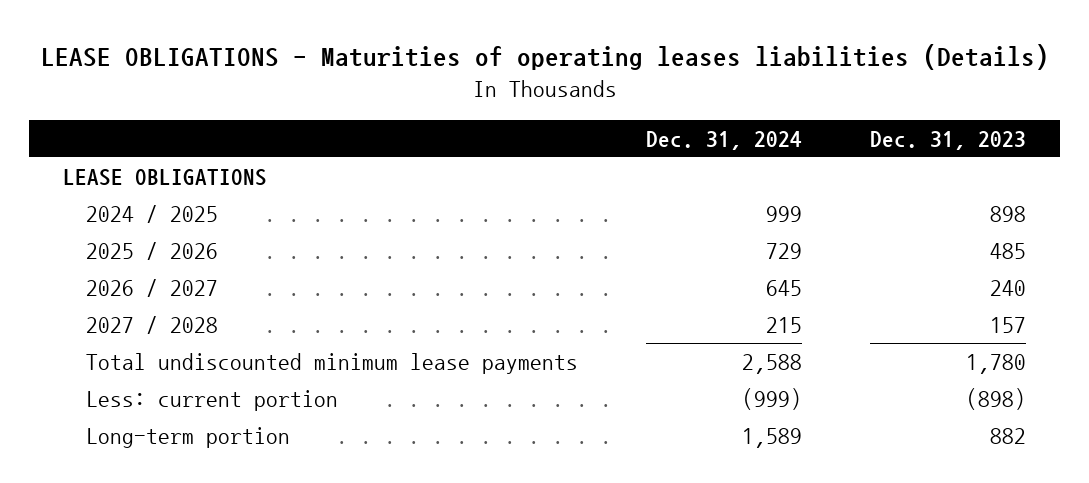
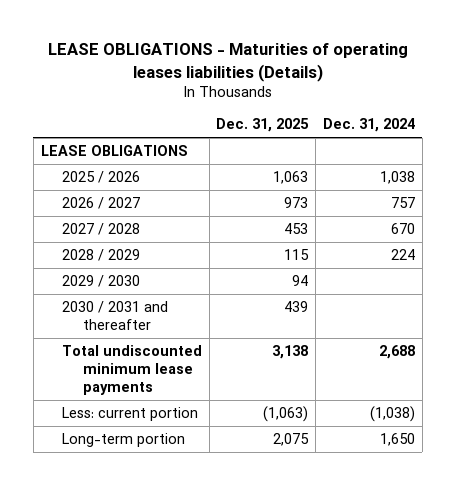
- | Dec. 31, 2024 | Dec. 31, 2023
+ | Dec. 31, 2025 | Dec. 31, 2024
- 2024 / 2025 | 999 | 898
- 2025 / 2026 | 729 | 485
- 2026 / 2027 | 645 | 240
- 2027 / 2028 | 215 | 157
- Total undiscounted minimum lease payments | 2,588 | 1,780
- Less: current portion | (999) | (898)
- Long-term portion | 1,589 | 882
+ 2025 / 2026 | 1,063 | 1,038
+ 2026 / 2027 | 973 | 757
+ 2027 / 2028 | 453 | 670
+ 2028 / 2029 | 115 | 224
+ 2029 / 2030 | 94 |
+ 2030 / 2031 and thereafter | 439 |
+ Total undiscounted minimum lease payments | 3,138 | 2,688
+ Less: current portion | (1,063) | (1,038)
+ Long-term portion | 2,075 | 1,650

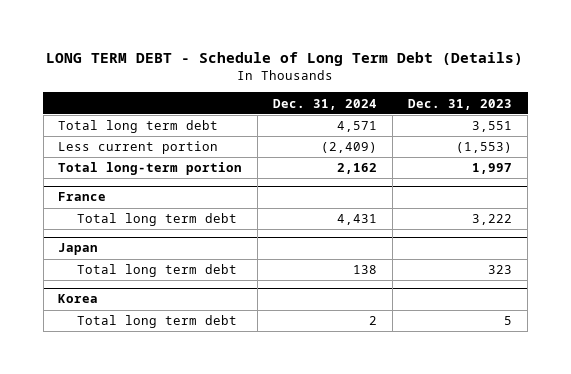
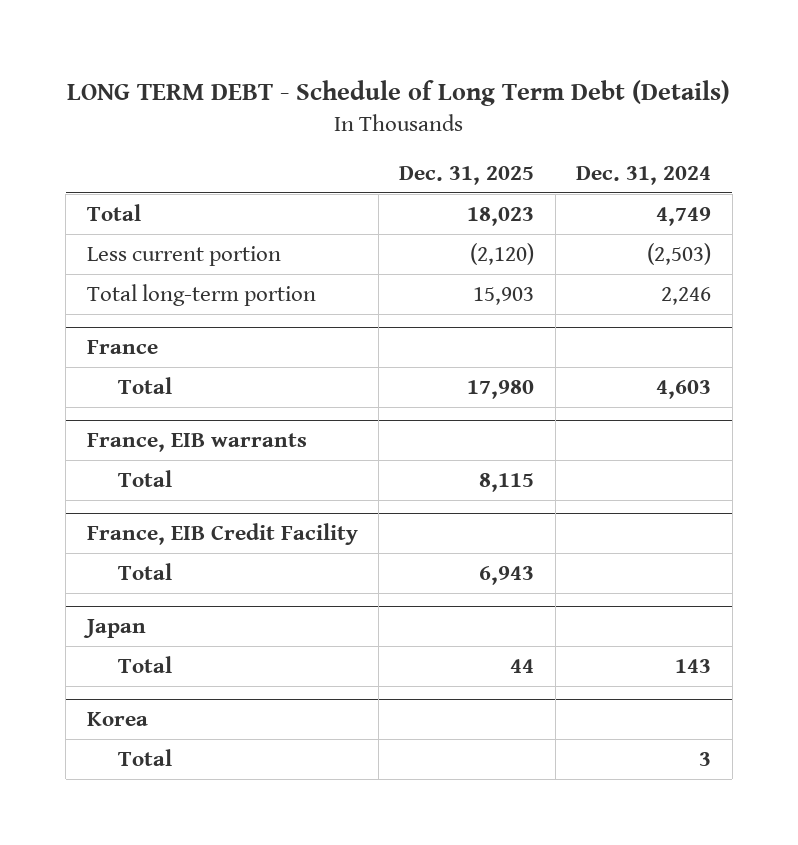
- | Dec. 31, 2024 | Dec. 31, 2023
+ | Dec. 31, 2025 | Dec. 31, 2024
- Total long term debt | 4,571 | 3,551
- Less current portion | (2,409) | (1,553)
- Total long-term portion | 2,162 | 1,997
+ Total | 18,023 | 4,749
+ Less current portion | (2,120) | (2,503)
+ Total long-term portion | 15,903 | 2,246
@ France
- Total long term debt | 4,431 | 3,222
+ Total | 17,980 | 4,603
+ France, EIB warrants
+ Total | 8,115 |
+ France, EIB Credit Facility
+ Total | 6,943 |
@ Japan
- Total long term debt | 138 | 323
+ Total | 44 | 143
@ Korea
- Total long term debt | 2 | 5
+ Total | | 3

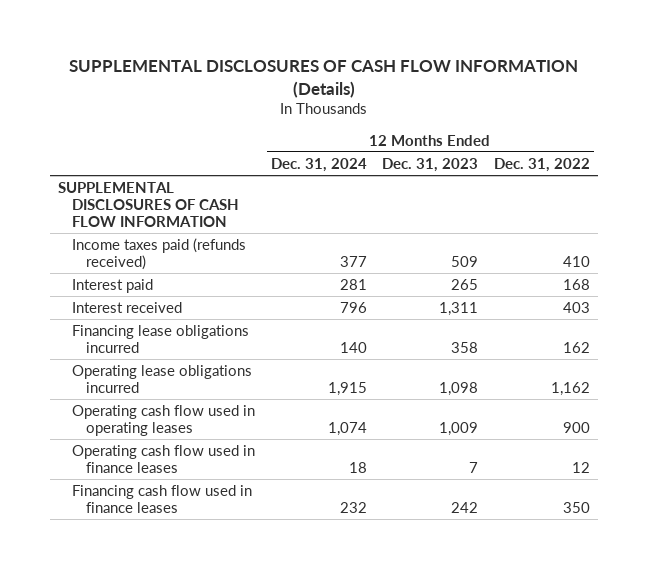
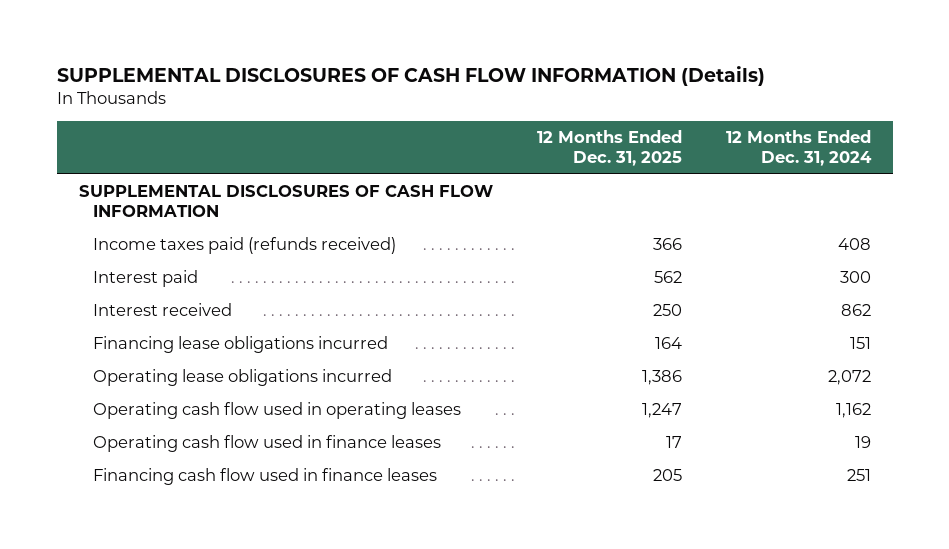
- | 12 Months Ended Dec. 31, 2024 | 12 Months Ended Dec. 31, 2023 | 12 Months Ended Dec. 31, 2022
+ | 12 Months Ended Dec. 31, 2025 | 12 Months Ended Dec. 31, 2024
- Income taxes paid (refunds received) | 377 | 509 | 410
- Interest paid | 281 | 265 | 168
- Interest received | 796 | 1,311 | 403
- Financing lease obligations incurred | 140 | 358 | 162
- Operating lease obligations incurred | 1,915 | 1,098 | 1,162
- Operating cash flow used in operating leases | 1,074 | 1,009 | 900
- Operating cash flow used in finance leases | 18 | 7 | 12
- Financing cash flow used in finance leases | 232 | 242 | 350
+ Income taxes paid (refunds received) | 366 | 408
+ Interest paid | 562 | 300
+ Interest received | 250 | 862
+ Financing lease obligations incurred | 164 | 151
+ Operating lease obligations incurred | 1,386 | 2,072
+ Operating cash flow used in operating leases | 1,247 | 1,162
+ Operating cash flow used in finance leases | 17 | 19
+ Financing cash flow used in finance leases | 205 | 251

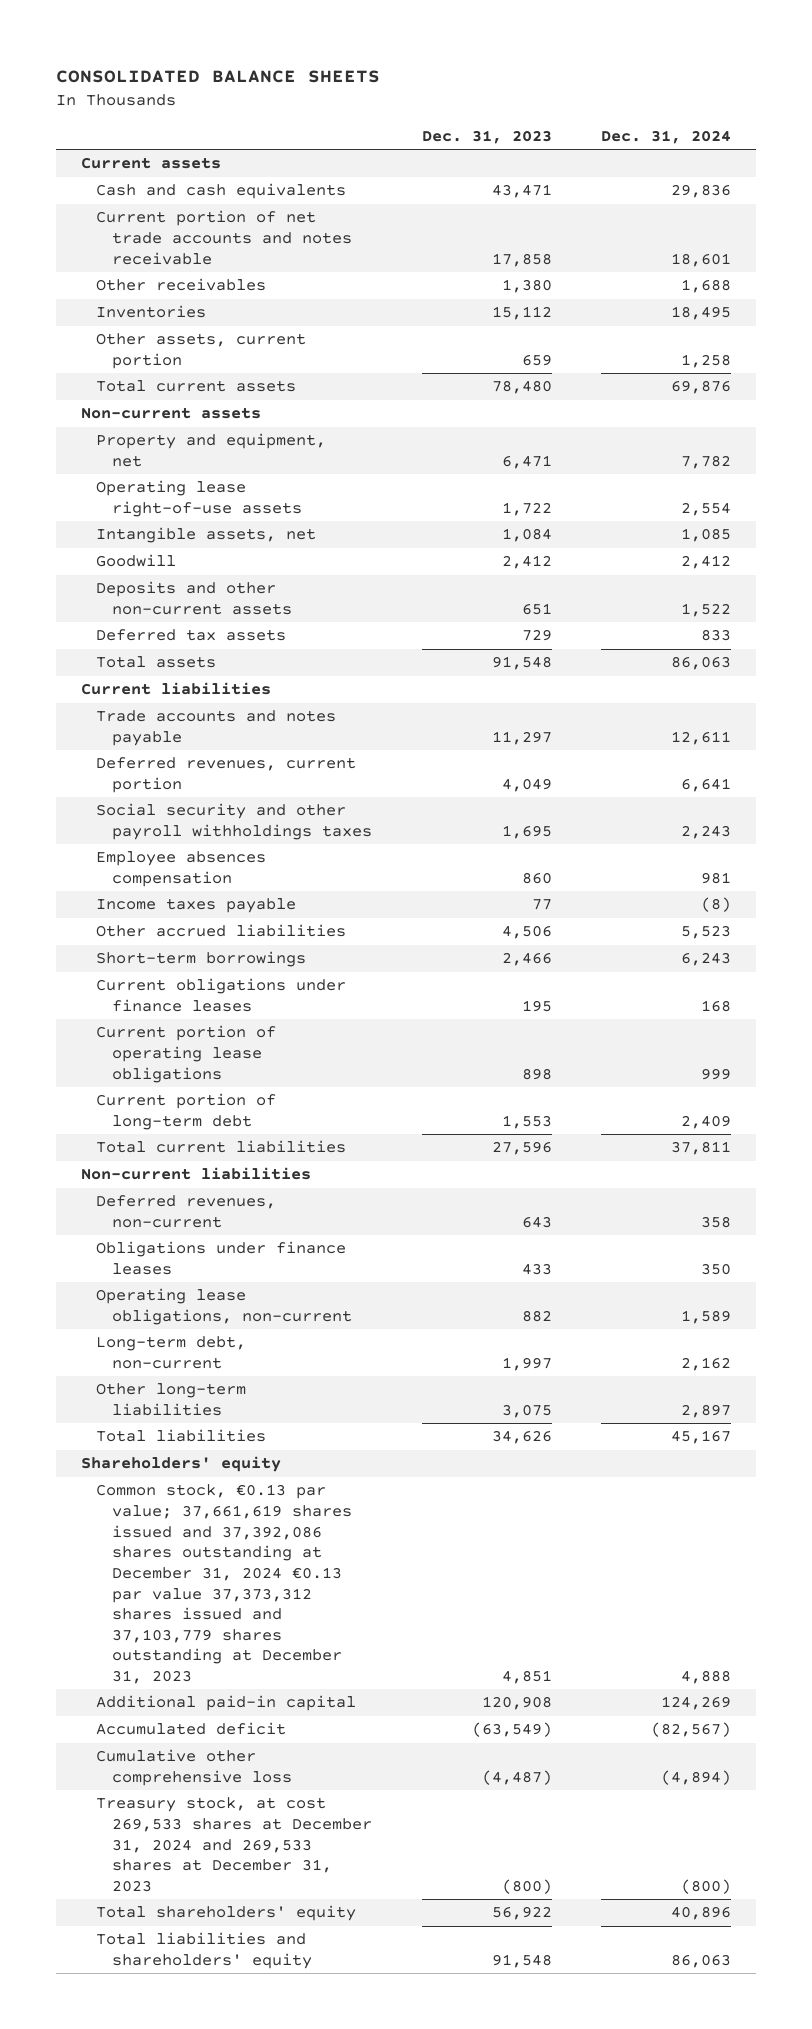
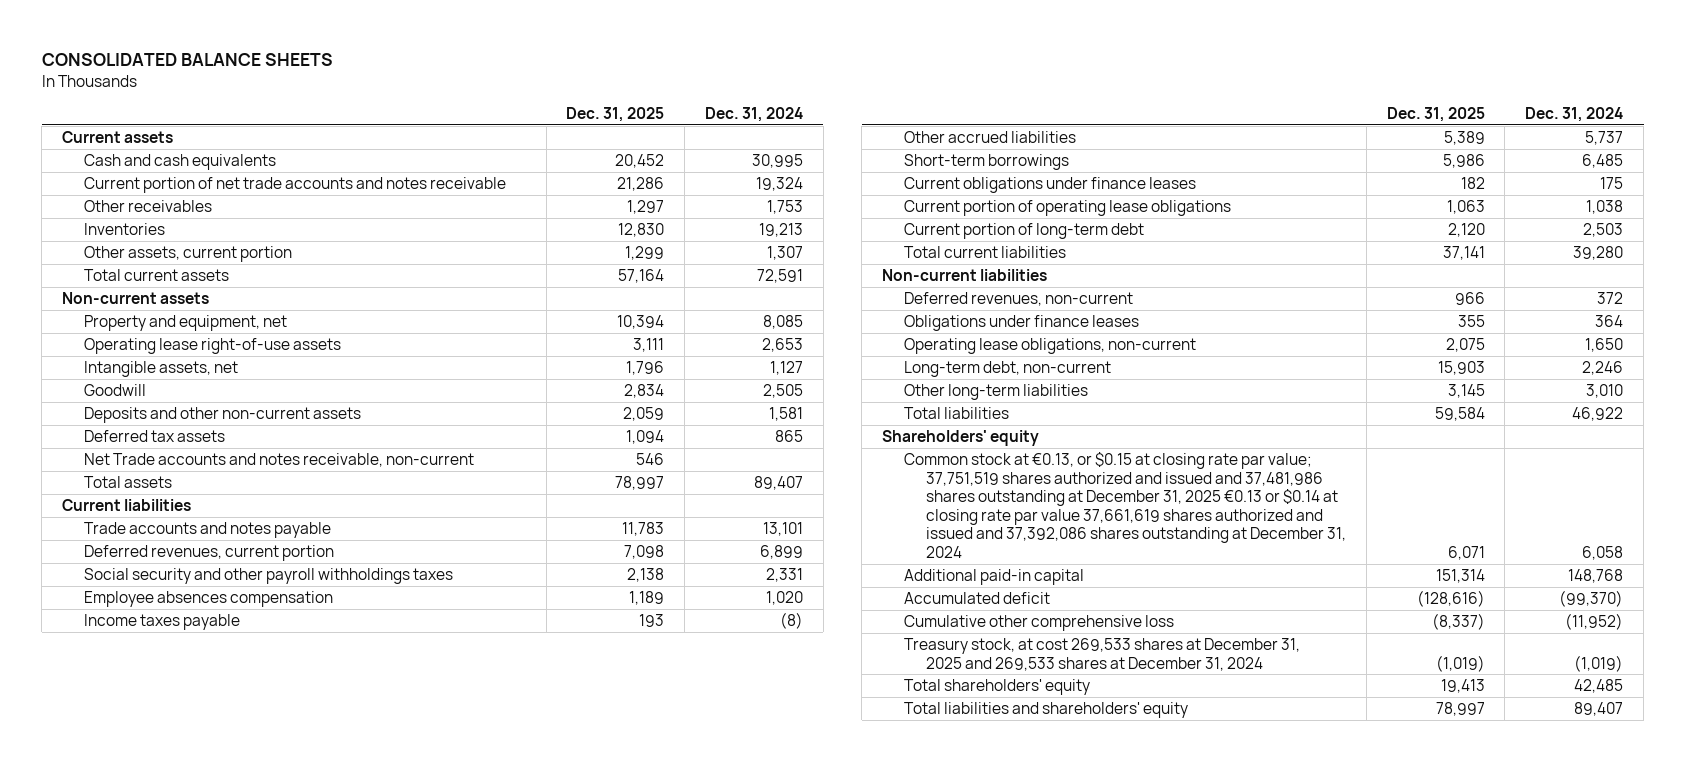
- | Dec. 31, 2023 | Dec. 31, 2024
+ | Dec. 31, 2025 | Dec. 31, 2024
- Cash and cash equivalents | 43,471 | 29,836
- Current portion of net trade accounts and notes receivable | 17,858 | 18,601
- Other receivables | 1,380 | 1,688
- Inventories | 15,112 | 18,495
- Other assets, current portion | 659 | 1,258
- Total current assets | 78,480 | 69,876
+ Cash and cash equivalents | 20,452 | 30,995
+ Current portion of net trade accounts and notes receivable | 21,286 | 19,324
+ Other receivables | 1,297 | 1,753
+ Inventories | 12,830 | 19,213
+ Other assets, current portion | 1,299 | 1,307
+ Total current assets | 57,164 | 72,591
- Property and equipment, net | 6,471 | 7,782
- Operating lease right-of-use assets | 1,722 | 2,554
- Intangible assets, net | 1,084 | 1,085
- Goodwill | 2,412 | 2,412
- Deposits and other non-current assets | 651 | 1,522
- Deferred tax assets | 729 | 833
- Total assets | 91,548 | 86,063
+ Property and equipment, net | 10,394 | 8,085
+ Operating lease right-of-use assets | 3,111 | 2,653
+ Intangible assets, net | 1,796 | 1,127
+ Goodwill | 2,834 | 2,505
+ Deposits and other non-current assets | 2,059 | 1,581
+ Deferred tax assets | 1,094 | 865
+ Net Trade accounts and notes receivable, non-current | 546 |
+ Total assets | 78,997 | 89,407
- Trade accounts and notes payable | 11,297 | 12,611
- Deferred revenues, current portion | 4,049 | 6,641
- Social security and other payroll withholdings taxes | 1,695 | 2,243
- Employee absences compensation | 860 | 981
+ Trade accounts and notes payable | 11,783 | 13,101
+ Deferred revenues, current portion | 7,098 | 6,899
+ Social security and other payroll withholdings taxes | 2,138 | 2,331
+ Employee absences compensation | 1,189 | 1,020
- Other accrued liabilities | 4,506 | 5,523
- Short-term borrowings | 2,466 | 6,243
- Current obligations under finance leases | 195 | 168
- Current portion of operating lease obligations | 898 | 999
- Current portion of long-term debt | 1,553 | 2,409
- Total current liabilities | 27,596 | 37,811
+ Other accrued liabilities | 5,389 | 5,737
+ Short-term borrowings | 5,986 | 6,485
+ Current obligations under finance leases | 182 | 175
+ Current portion of operating lease obligations | 1,063 | 1,038
+ Current portion of long-term debt | 2,120 | 2,503
+ Total current liabilities | 37,141 | 39,280
- Deferred revenues, non-current | 643 | 358
- Obligations under finance leases | 433 | 350
- Operating lease obligations, non-current | 882 | 1,589
- Long-term debt, non-current | 1,997 | 2,162
- Other long-term liabilities | 3,075 | 2,897
- Total liabilities | 34,626 | 45,167
+ Deferred revenues, non-current | 966 | 372
+ Obligations under finance leases | 355 | 364
+ Operating lease obligations, non-current | 2,075 | 1,650
+ Long-term debt, non-current | 15,903 | 2,246
+ Other long-term liabilities | 3,145 | 3,010
+ Total liabilities | 59,584 | 46,922
- Common stock, €0.13 par value; 37,661,619 shares issued and 37,392,086 shares outstanding at December 31, 2024 €0.13 par value 37,373,312 shares issued and 37,103,779 shares outstanding at December 31, 2023 | 4,851 | 4,888
- Additional paid-in capital | 120,908 | 124,269
- Accumulated deficit | (63,549) | (82,567)
- Cumulative other comprehensive loss | (4,487) | (4,894)
- Treasury stock, at cost 269,533 shares at December 31, 2024 and 269,533 shares at December 31, 2023 | (800) | (800)
- Total shareholders' equity | 56,922 | 40,896
- Total liabilities and shareholders' equity | 91,548 | 86,063
+ Common stock at €0.13, or $0.15 at closing rate par value; 37,751,519 shares authorized and issued and 37,481,986 shares outstanding at December 31, 2025 €0.13 or $0.14 at closing rate par value 37,661,619 shares authorized and issued and 37,392,086 shares outstanding at December 31, 2024 | 6,071 | 6,058
+ Additional paid-in capital | 151,314 | 148,768
+ Accumulated deficit | (128,616) | (99,370)
+ Cumulative other comprehensive loss | (8,337) | (11,952)
+ Treasury stock, at cost 269,533 shares at December 31, 2025 and 269,533 shares at December 31, 2024 | (1,019) | (1,019)
+ Total shareholders' equity | 19,413 | 42,485
+ Total liabilities and shareholders' equity | 78,997 | 89,407

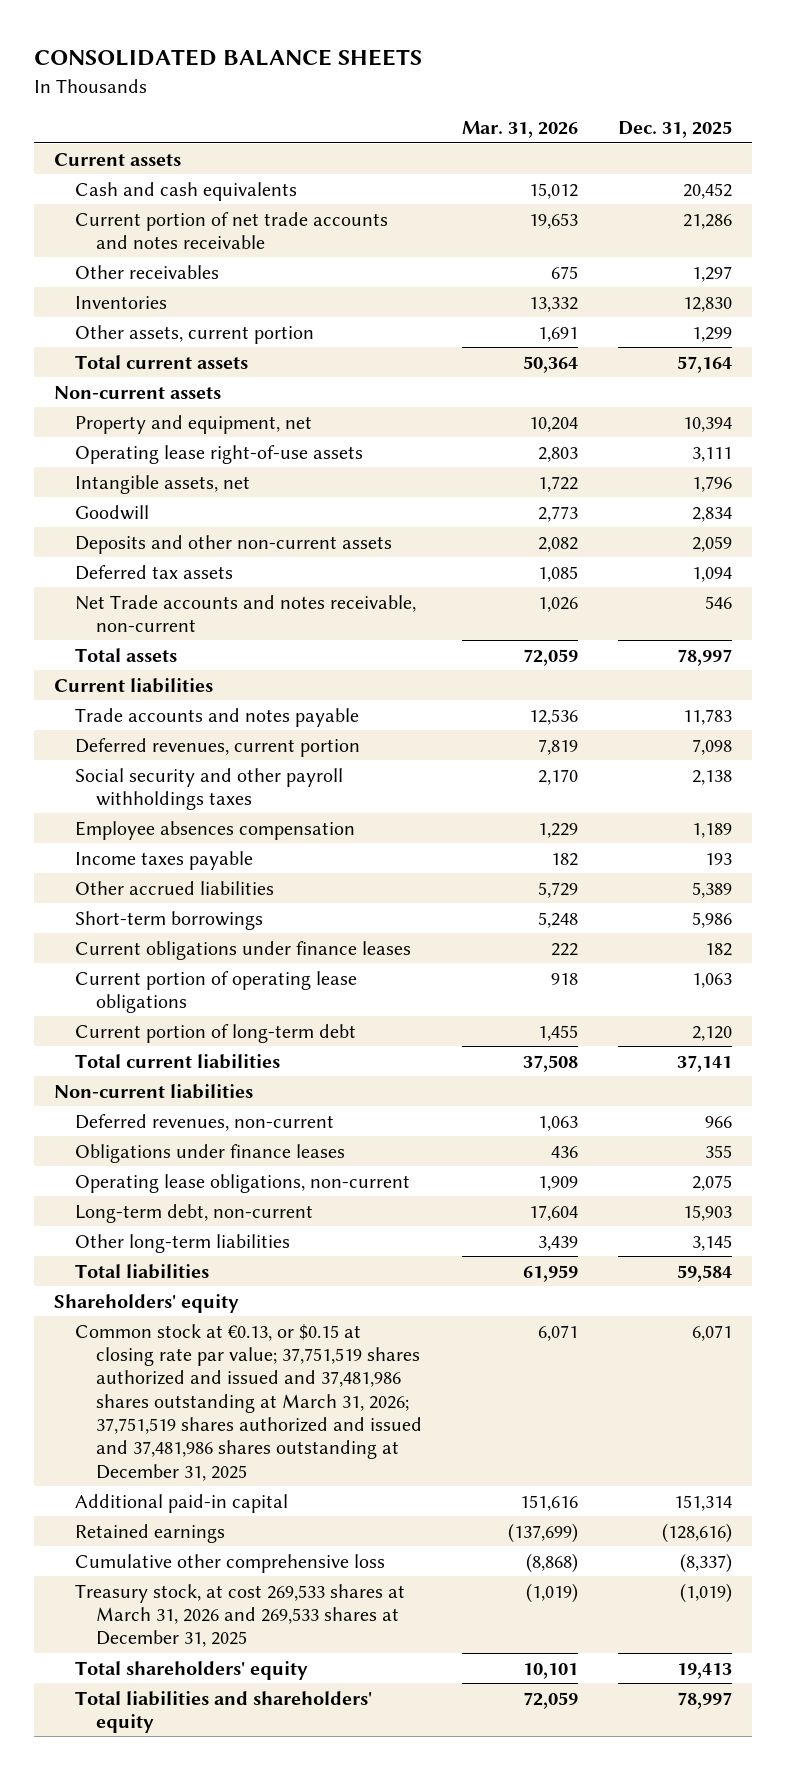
- | Dec. 31, 2025 | Dec. 31, 2024
+ | Mar. 31, 2026 | Dec. 31, 2025
- Common stock at €0.13, or $0.15 at closing rate par value; 37,751,519 shares authorized and issued and 37,481,986 shares outstanding at December 31, 2025 €0.13 or $0.14 at closing rate par value 37,661,619 shares authorized and issued and 37,392,086 shares outstanding at December 31, 2024 | 6,071 | 6,058
+ Common stock at €0.13, or $0.15 at closing rate par value; 37,751,519 shares authorized and issued and 37,481,986 shares outstanding at March 31, 2026; 37,751,519 shares authorized and issued and 37,481,986 shares outstanding at December 31, 2025 | 6,071 | 6,071
- Accumulated deficit | (128,616) | (99,370)
+ Retained earnings | (137,699) | (128,616)
- Treasury stock, at cost 269,533 shares at December 31, 2025 and 269,533 shares at December 31, 2024 | (1,019) | (1,019)
+ Treasury stock, at cost 269,533 shares at March 31, 2026 and 269,533 shares at December 31, 2025 | (1,019) | (1,019)

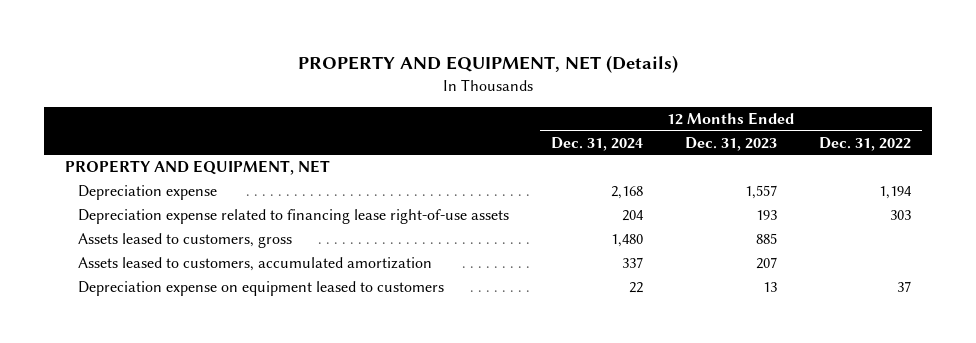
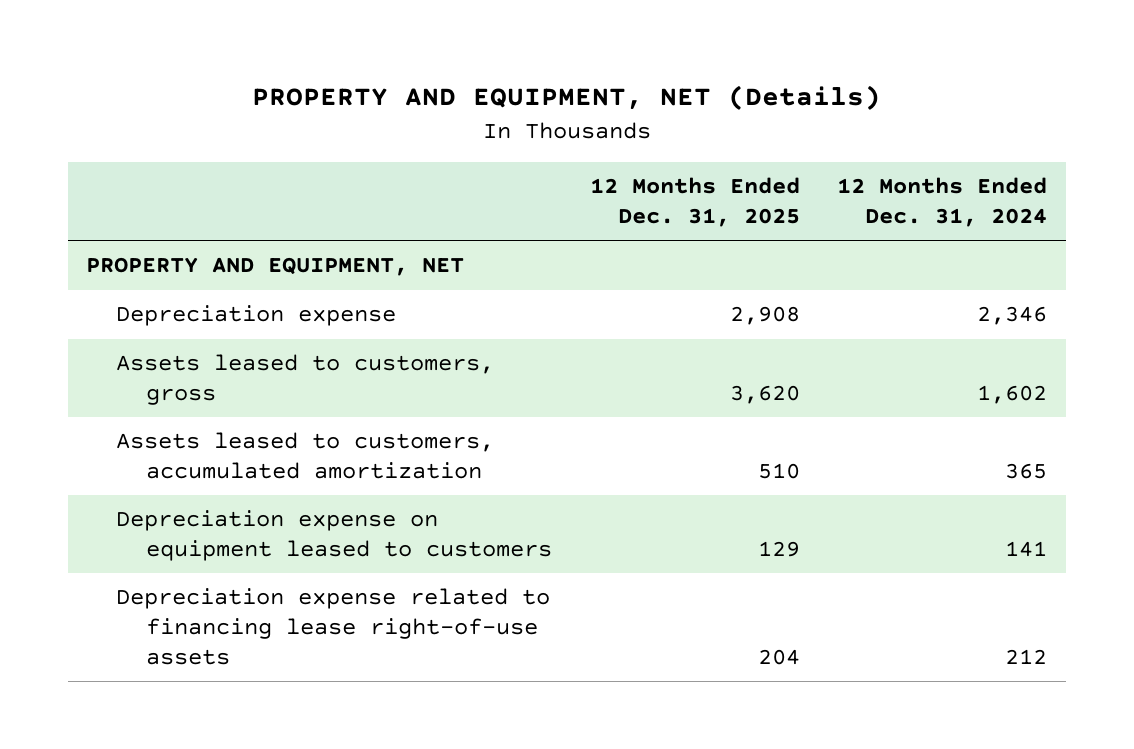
- | 12 Months Ended Dec. 31, 2024 | 12 Months Ended Dec. 31, 2023 | 12 Months Ended Dec. 31, 2022
+ | 12 Months Ended Dec. 31, 2025 | 12 Months Ended Dec. 31, 2024
- Depreciation expense | 2,168 | 1,557 | 1,194
- Depreciation expense related to financing lease right-of-use assets | 204 | 193 | 303
- Assets leased to customers, gross | 1,480 | 885 |
- Assets leased to customers, accumulated amortization | 337 | 207 |
- Depreciation expense on equipment leased to customers | 22 | 13 | 37
+ Depreciation expense | 2,908 | 2,346
+ Assets leased to customers, gross | 3,620 | 1,602
+ Assets leased to customers, accumulated amortization | 510 | 365
+ Depreciation expense on equipment leased to customers | 129 | 141
+ Depreciation expense related to financing lease right-of-use assets | 204 | 212

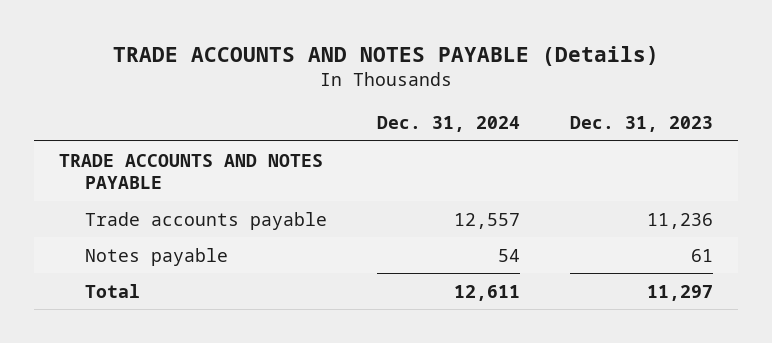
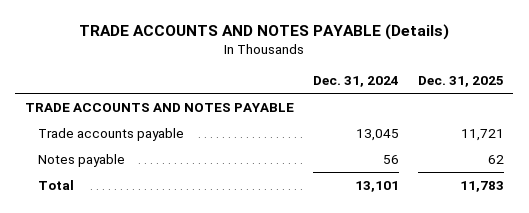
- | Dec. 31, 2024 | Dec. 31, 2023
+ | Dec. 31, 2024 | Dec. 31, 2025
- Trade accounts payable | 12,557 | 11,236
- Notes payable | 54 | 61
- Total | 12,611 | 11,297
+ Trade accounts payable | 13,045 | 11,721
+ Notes payable | 56 | 62
+ Total | 13,101 | 11,783

